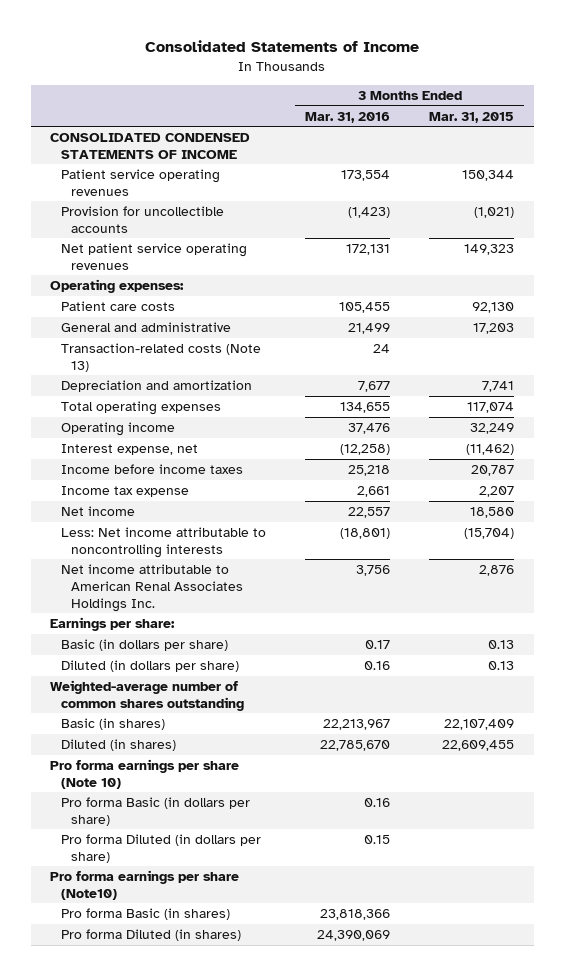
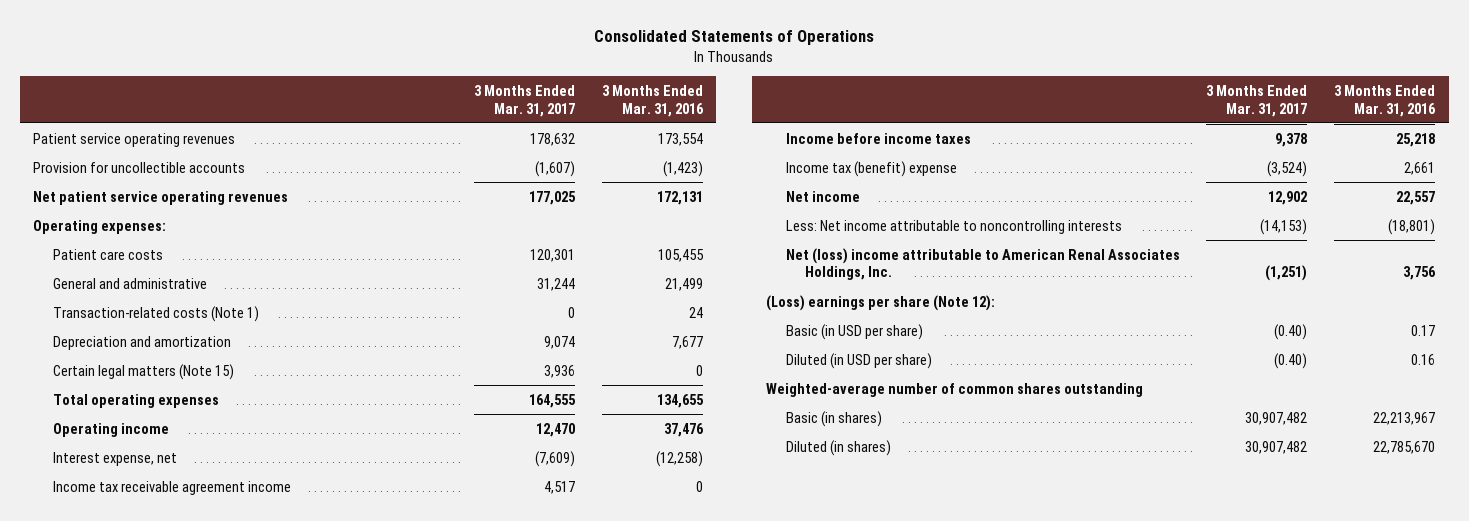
- Consolidated Statements of Income
+ Consolidated Statements of Operations
- | 3 Months Ended Mar. 31, 2016 | 3 Months Ended Mar. 31, 2015
+ | 3 Months Ended Mar. 31, 2017 | 3 Months Ended Mar. 31, 2016
- CONSOLIDATED CONDENSED STATEMENTS OF INCOME
- Transaction-related costs (Note 13) | 24 |
+ Transaction-related costs (Note 1) | 0 | 24
+ Certain legal matters (Note 15) | 3,936 | 0
+ Income tax receivable agreement income | 4,517 | 0
- Income tax expense | 2,661 | 2,207
+ Income tax (benefit) expense | (3,524) | 2,661
- Net income attributable to American Renal Associates Holdings Inc. | 3,756 | 2,876
- Earnings per share:
- Basic (in dollars per share) | 0.17 | 0.13
- Diluted (in dollars per share) | 0.16 | 0.13
+ Net (loss) income attributable to American Renal Associates Holdings, Inc. | (1,251) | 3,756
+ (Loss) earnings per share (Note 12):
+ Basic (in USD per share) | (0.40) | 0.17
+ Diluted (in USD per share) | (0.40) | 0.16
- Pro forma earnings per share (Note 10)
- Pro forma Basic (in dollars per share) | 0.16 |
- Pro forma Diluted (in dollars per share) | 0.15 |
- Pro forma earnings per share (Note10)
- Pro forma Basic (in shares) | 23,818,366 |
- Pro forma Diluted (in shares) | 24,390,069 |

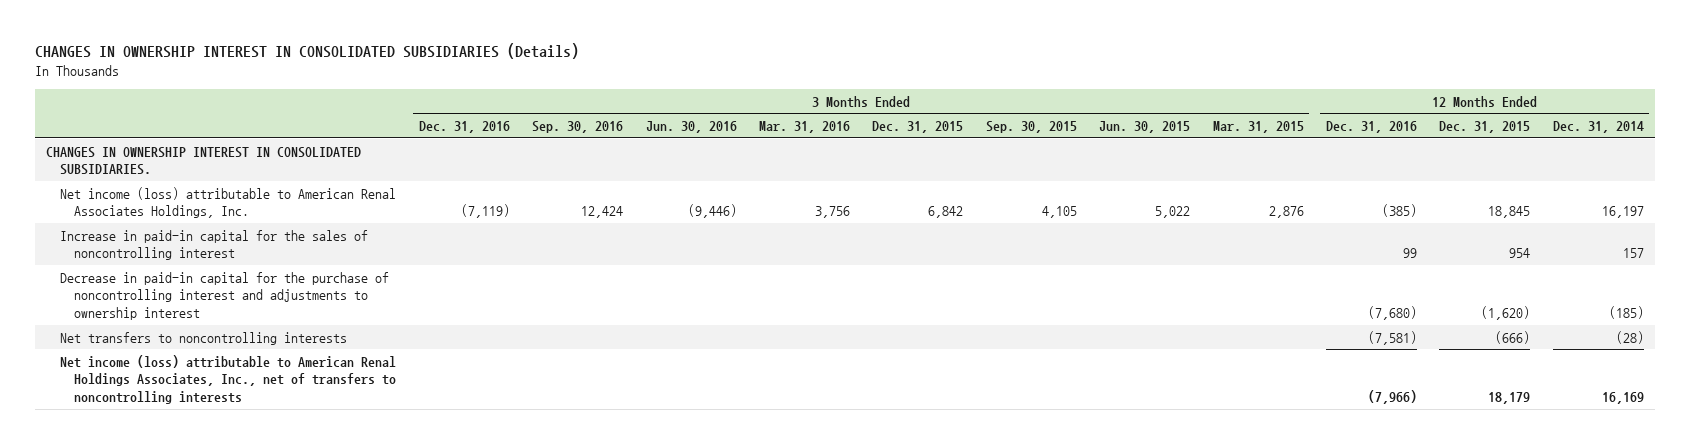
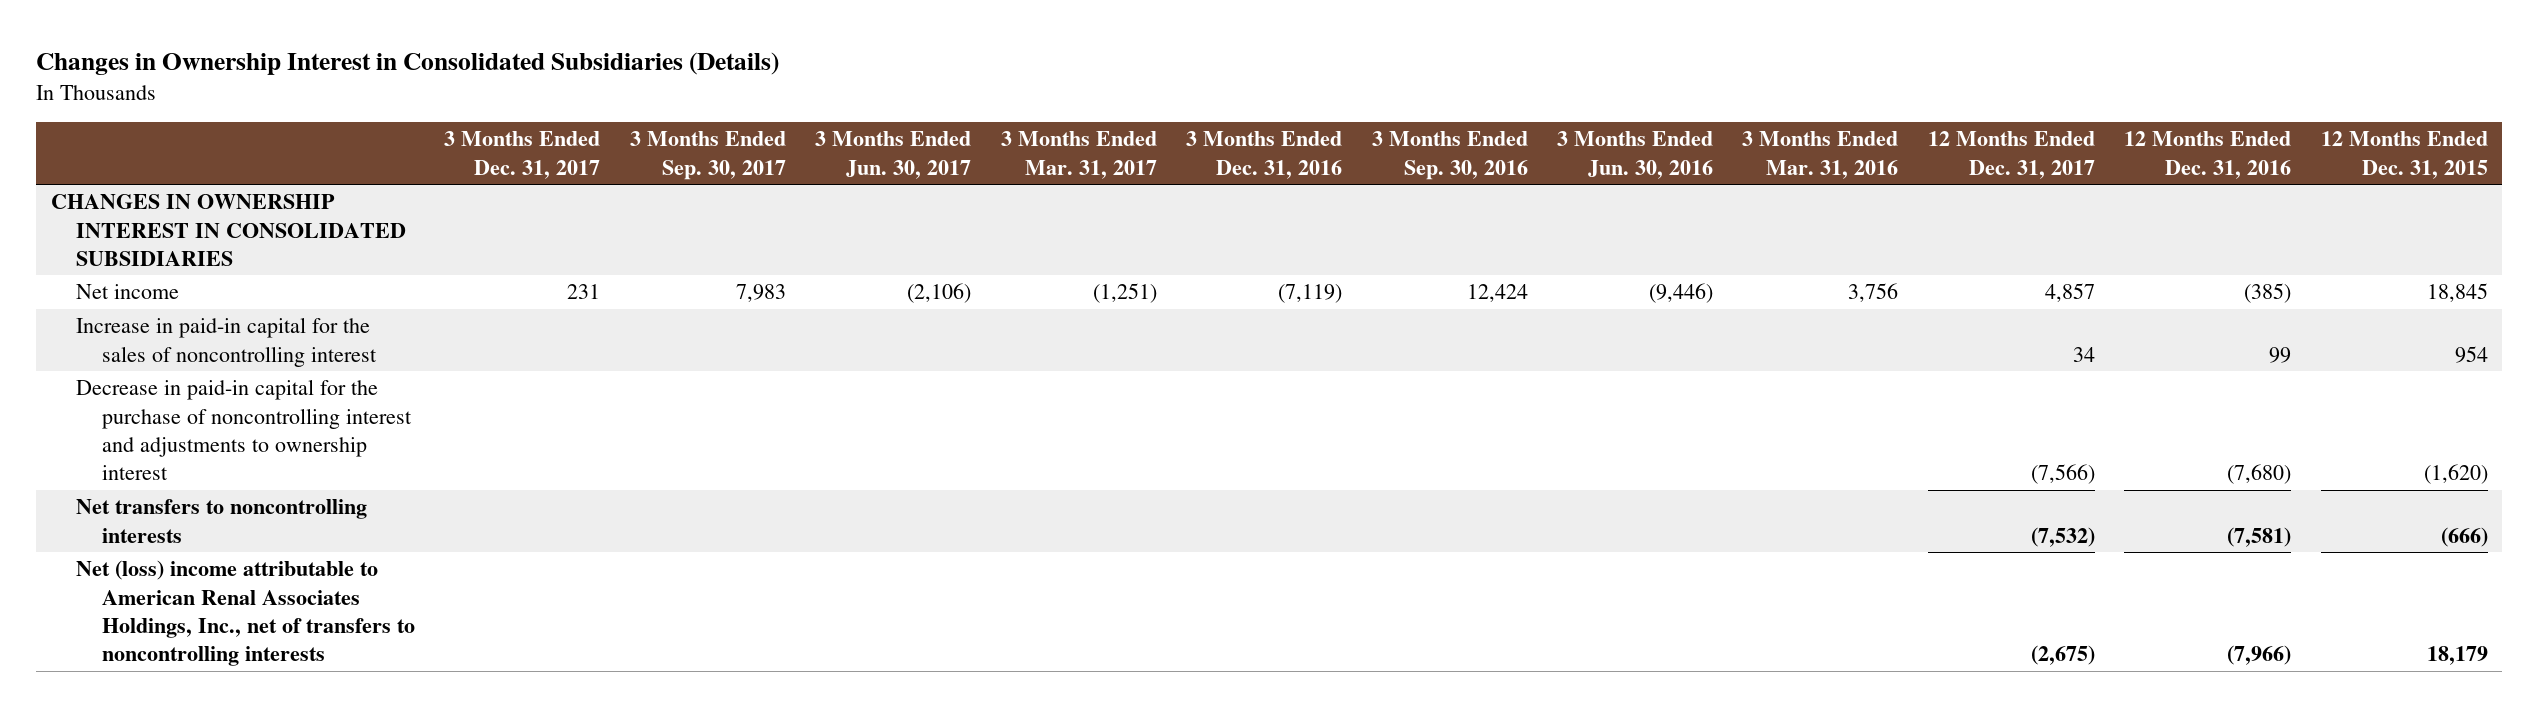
- CHANGES IN OWNERSHIP INTEREST IN CONSOLIDATED SUBSIDIARIES (Details)
+ Changes in Ownership Interest in Consolidated Subsidiaries (Details)
- | 3 Months Ended Dec. 31, 2016 | 3 Months Ended Sep. 30, 2016 | 3 Months Ended Jun. 30, 2016 | 3 Months Ended Mar. 31, 2016 | 3 Months Ended Dec. 31, 2015 | 3 Months Ended Sep. 30, 2015 | 3 Months Ended Jun. 30, 2015 | 3 Months Ended Mar. 31, 2015 | 12 Months Ended Dec. 31, 2016 | 12 Months Ended Dec. 31, 2015 | 12 Months Ended Dec. 31, 2014
+ | 3 Months Ended Dec. 31, 2017 | 3 Months Ended Sep. 30, 2017 | 3 Months Ended Jun. 30, 2017 | 3 Months Ended Mar. 31, 2017 | 3 Months Ended Dec. 31, 2016 | 3 Months Ended Sep. 30, 2016 | 3 Months Ended Jun. 30, 2016 | 3 Months Ended Mar. 31, 2016 | 12 Months Ended Dec. 31, 2017 | 12 Months Ended Dec. 31, 2016 | 12 Months Ended Dec. 31, 2015
- CHANGES IN OWNERSHIP INTEREST IN CONSOLIDATED SUBSIDIARIES.
- Net income (loss) attributable to American Renal Associates Holdings, Inc. | (7,119) | 12,424 | (9,446) | 3,756 | 6,842 | 4,105 | 5,022 | 2,876 | (385) | 18,845 | 16,197
+ CHANGES IN OWNERSHIP INTEREST IN CONSOLIDATED SUBSIDIARIES
+ Net income | 231 | 7,983 | (2,106) | (1,251) | (7,119) | 12,424 | (9,446) | 3,756 | 4,857 | (385) | 18,845
- Net income (loss) attributable to American Renal Holdings Associates, Inc., net of transfers to noncontrolling interests | | | | | | | | | (7,966) | 18,179 | 16,169
+ Net (loss) income attributable to American Renal Associates Holdings, Inc., net of transfers to noncontrolling interests | | | | | | | | | (2,675) | (7,966) | 18,179

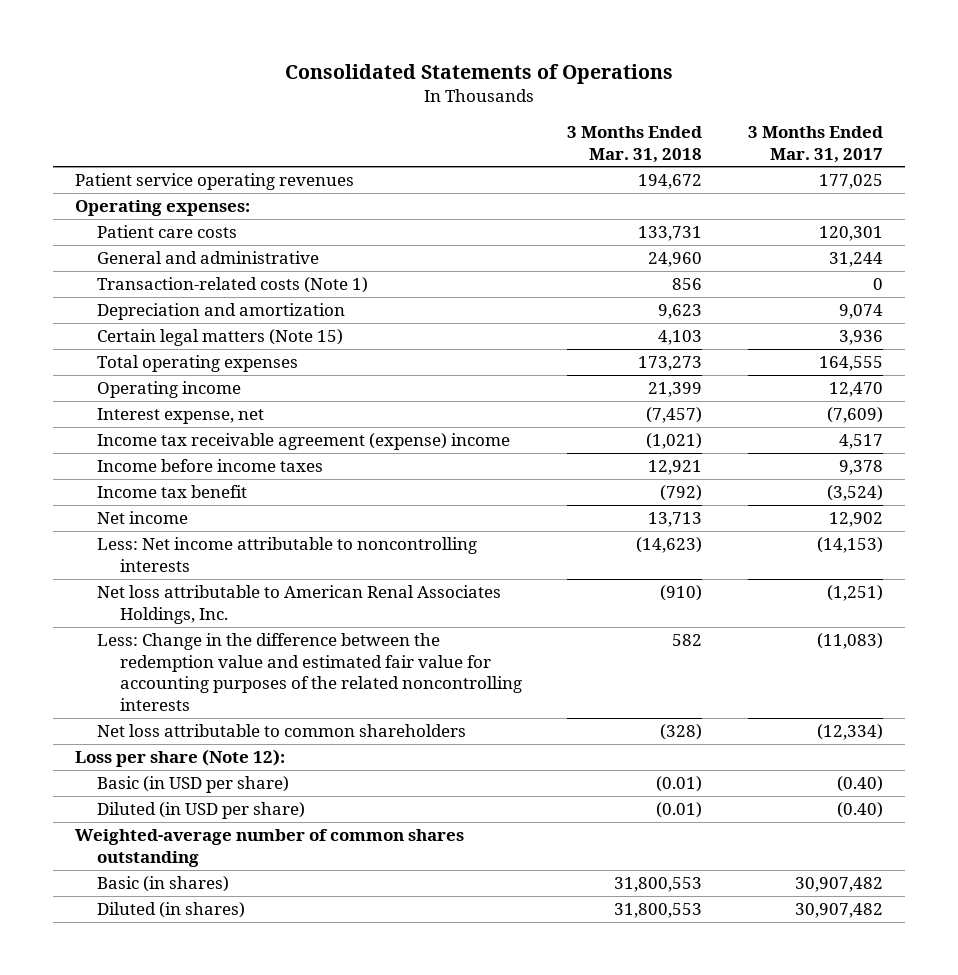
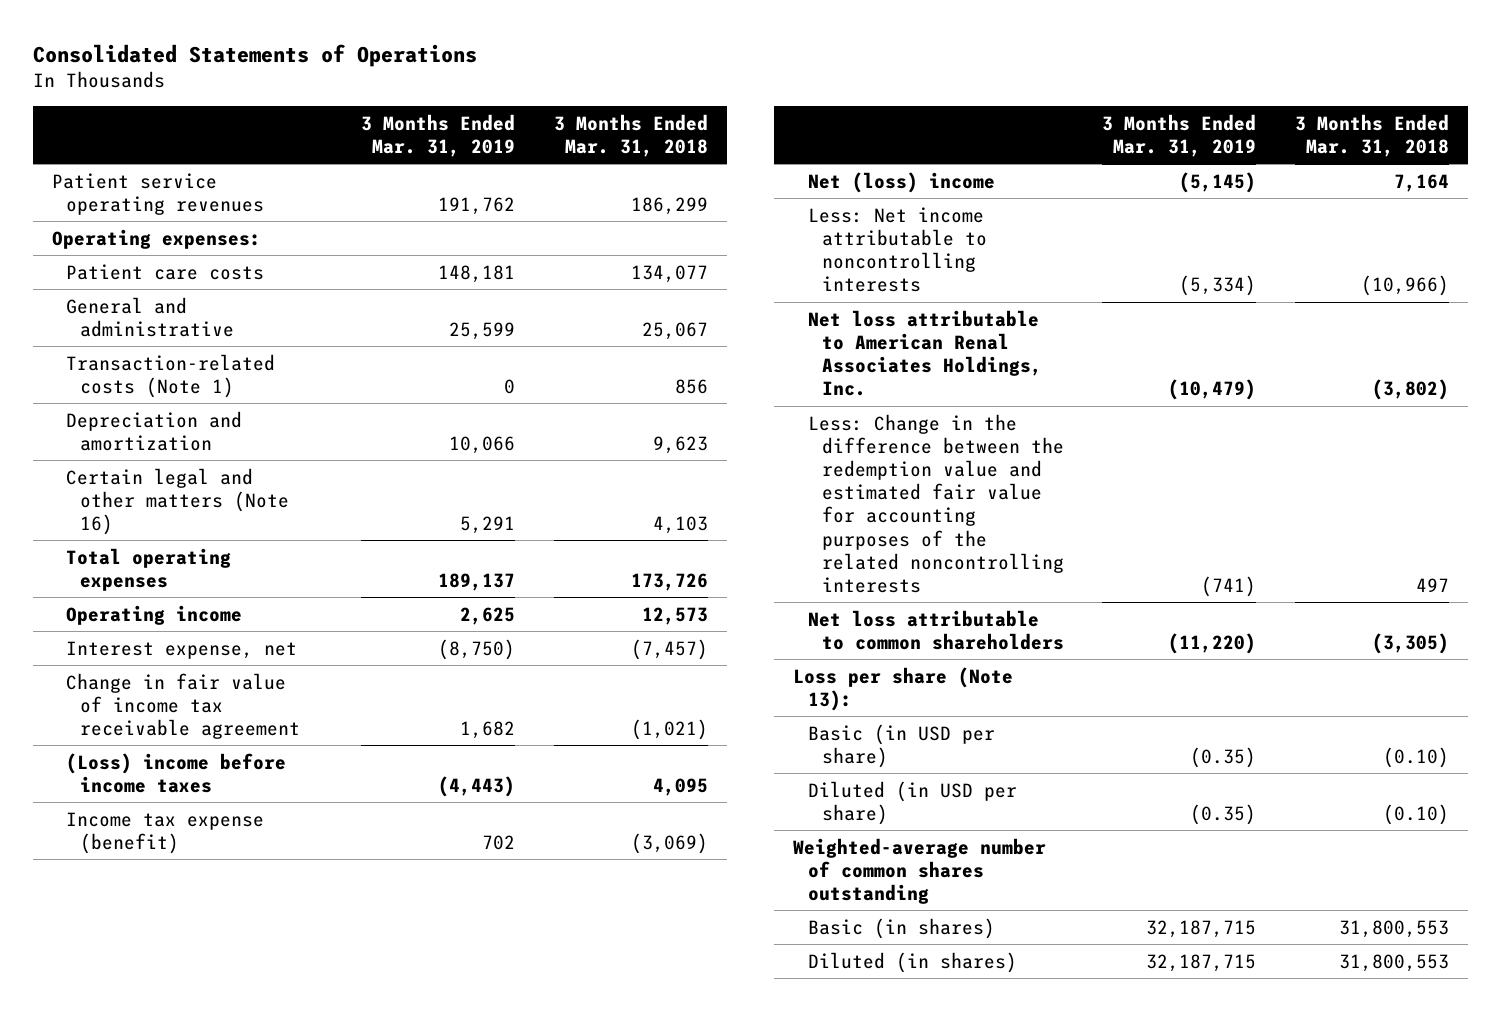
- | 3 Months Ended Mar. 31, 2018 | 3 Months Ended Mar. 31, 2017
+ | 3 Months Ended Mar. 31, 2019 | 3 Months Ended Mar. 31, 2018
- Patient service operating revenues | 194,672 | 177,025
+ Patient service operating revenues | 191,762 | 186,299
- Patient care costs | 133,731 | 120,301
- General and administrative | 24,960 | 31,244
+ Patient care costs | 148,181 | 134,077
+ General and administrative | 25,599 | 25,067
- Certain legal matters (Note 15) | 4,103 | 3,936
- Total operating expenses | 173,273 | 164,555
- Operating income | 21,399 | 12,470
+ Certain legal and other matters (Note 16) | 5,291 | 4,103
+ Total operating expenses | 189,137 | 173,726
+ Operating income | 2,625 | 12,573
- Income tax receivable agreement (expense) income | (1,021) | 4,517
- Income before income taxes | 12,921 | 9,378
- Income tax benefit | (792) | (3,524)
- Net income | 13,713 | 12,902
- Less: Net income attributable to noncontrolling interests | (14,623) | (14,153)
- Net loss attributable to American Renal Associates Holdings, Inc. | (910) | (1,251)
- Less: Change in the difference between the redemption value and estimated fair value for accounting purposes of the related noncontrolling interests | 582 | (11,083)
- Net loss attributable to common shareholders | (328) | (12,334)
- Loss per share (Note 12):
- Basic (in USD per share) | (0.01) | (0.40)
- Diluted (in USD per share) | (0.01) | (0.40)
+ Change in fair value of income tax receivable agreement | 1,682 | (1,021)
+ (Loss) income before income taxes | (4,443) | 4,095
+ Income tax expense (benefit) | 702 | (3,069)
+ Net (loss) income | (5,145) | 7,164
+ Less: Net income attributable to noncontrolling interests | (5,334) | (10,966)
+ Net loss attributable to American Renal Associates Holdings, Inc. | (10,479) | (3,802)
+ Less: Change in the difference between the redemption value and estimated fair value for accounting purposes of the related noncontrolling interests | (741) | 497
+ Net loss attributable to common shareholders | (11,220) | (3,305)
+ Loss per share (Note 13):
+ Basic (in USD per share) | (0.35) | (0.10)
+ Diluted (in USD per share) | (0.35) | (0.10)

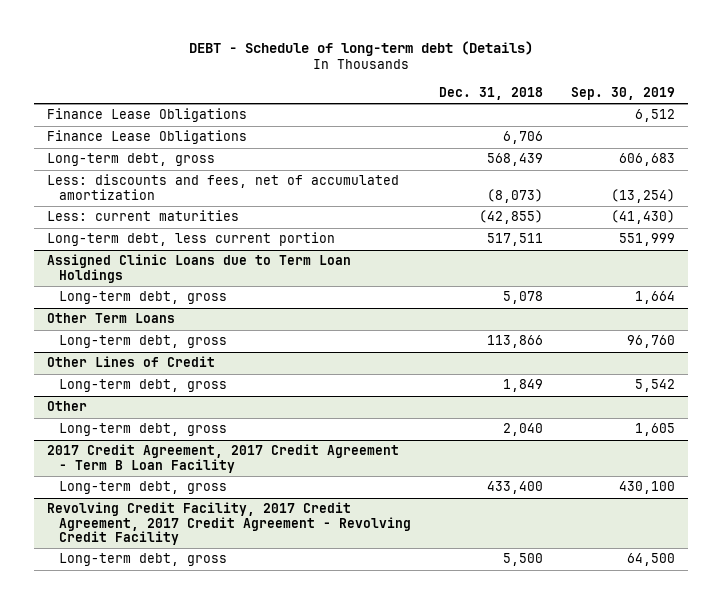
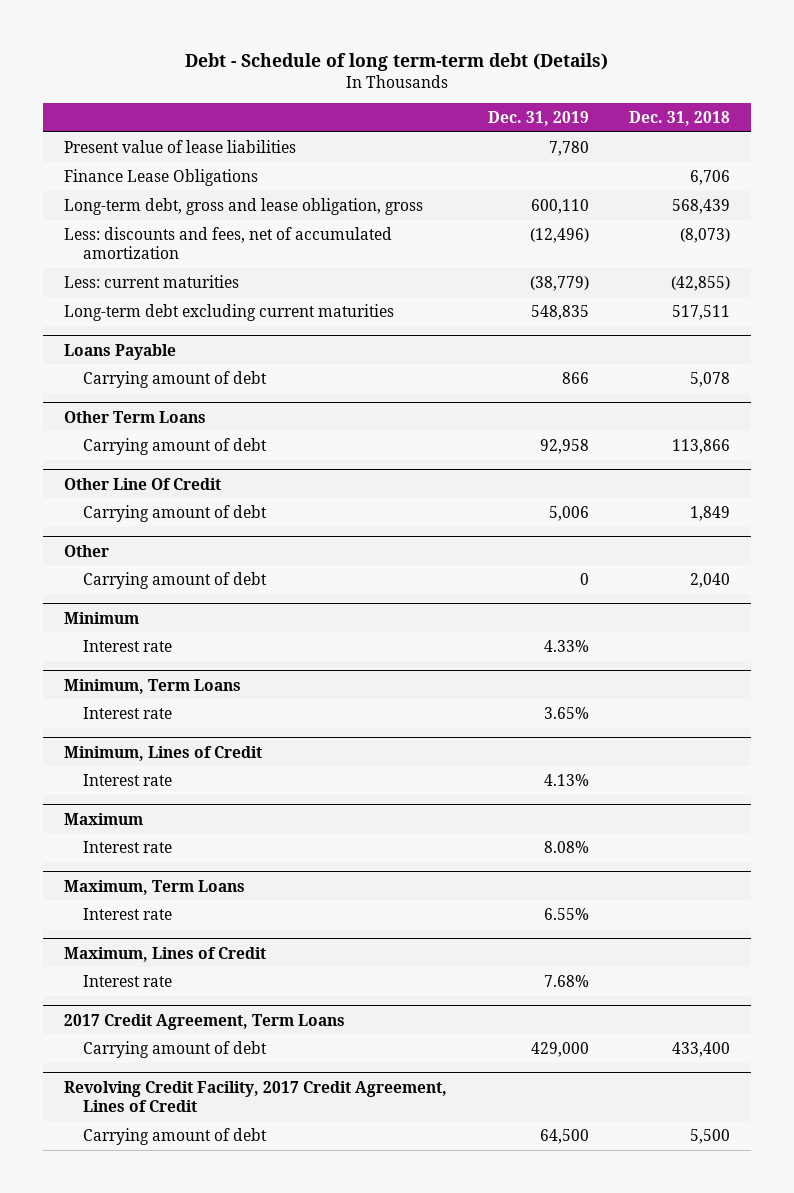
- DEBT - Schedule of long-term debt (Details)
+ Debt - Schedule of long term-term debt (Details)
- | Dec. 31, 2018 | Sep. 30, 2019
+ | Dec. 31, 2019 | Dec. 31, 2018
- Finance Lease Obligations | | 6,512
+ Present value of lease liabilities | 7,780 |
- Long-term debt, gross | 568,439 | 606,683
+ Long-term debt, gross and lease obligation, gross | 600,110 | 568,439
- Long-term debt, less current portion | 517,511 | 551,999
- Assigned Clinic Loans due to Term Loan Holdings
- Long-term debt, gross | 5,078 | 1,664
+ Long-term debt excluding current maturities | 548,835 | 517,511
+ Loans Payable
+ Carrying amount of debt | 866 | 5,078
@ Other Term Loans
- Long-term debt, gross | 113,866 | 96,760
- Other Lines of Credit
- Long-term debt, gross | 1,849 | 5,542
@ Other Term Loans
+ Carrying amount of debt | 92,958 | 113,866
+ Other Line Of Credit
+ Carrying amount of debt | 5,006 | 1,849
@ Other
- Long-term debt, gross | 2,040 | 1,605
- 2017 Credit Agreement, 2017 Credit Agreement - Term B Loan Facility
- Long-term debt, gross | 433,400 | 430,100
- Revolving Credit Facility, 2017 Credit Agreement, 2017 Credit Agreement - Revolving Credit Facility
- Long-term debt, gross | 5,500 | 64,500
@ Other
+ Carrying amount of debt | 0 | 2,040
+ Minimum
+ Interest rate | 4.33% |
+ Minimum, Term Loans
+ Interest rate | 3.65% |
+ Minimum, Lines of Credit
+ Interest rate | 4.13% |
+ Maximum
+ Interest rate | 8.08% |
+ Maximum, Term Loans
+ Interest rate | 6.55% |
+ Maximum, Lines of Credit
+ Interest rate | 7.68% |
+ 2017 Credit Agreement, Term Loans
+ Carrying amount of debt | 429,000 | 433,400
+ Revolving Credit Facility, 2017 Credit Agreement, Lines of Credit
+ Carrying amount of debt | 64,500 | 5,500

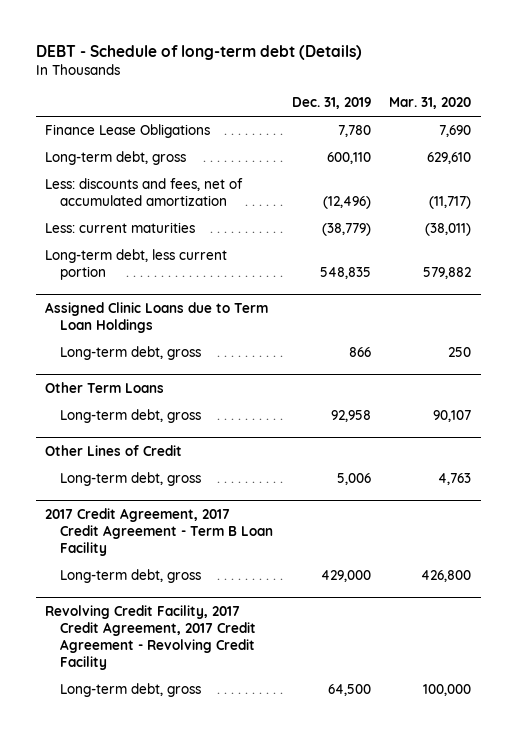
- Debt - Schedule of long term-term debt (Details)
+ DEBT - Schedule of long-term debt (Details)
- | Dec. 31, 2019 | Dec. 31, 2018
+ | Dec. 31, 2019 | Mar. 31, 2020
- Present value of lease liabilities | 7,780 |
- Finance Lease Obligations | | 6,706
- Long-term debt, gross and lease obligation, gross | 600,110 | 568,439
+ Finance Lease Obligations | 7,780 | 7,690
+ Long-term debt, gross | 600,110 | 629,610
- Long-term debt excluding current maturities | 548,835 | 517,511
- Loans Payable
- Carrying amount of debt | 866 | 5,078
+ Long-term debt, less current portion | 548,835 | 579,882
+ Assigned Clinic Loans due to Term Loan Holdings
+ Long-term debt, gross | 866 | 250
@ Other Term Loans
- Carrying amount of debt | 92,958 | 113,866
- Other Line Of Credit
- Carrying amount of debt | 5,006 | 1,849
- Other
- Carrying amount of debt | 0 | 2,040
- Minimum
- Interest rate | 4.33% |
- Minimum, Term Loans
- Interest rate | 3.65% |
- Minimum, Lines of Credit
- Interest rate | 4.13% |
- Maximum
- Interest rate | 8.08% |
- Maximum, Term Loans
- Interest rate | 6.55% |
- Maximum, Lines of Credit
- Interest rate | 7.68% |
- 2017 Credit Agreement, Term Loans
- Carrying amount of debt | 429,000 | 433,400
- Revolving Credit Facility, 2017 Credit Agreement, Lines of Credit
- Carrying amount of debt | 64,500 | 5,500
@ Other Term Loans
+ Long-term debt, gross | 92,958 | 90,107
+ Other Lines of Credit
+ Long-term debt, gross | 5,006 | 4,763
+ 2017 Credit Agreement, 2017 Credit Agreement - Term B Loan Facility
+ Long-term debt, gross | 429,000 | 426,800
+ Revolving Credit Facility, 2017 Credit Agreement, 2017 Credit Agreement - Revolving Credit Facility
+ Long-term debt, gross | 64,500 | 100,000

